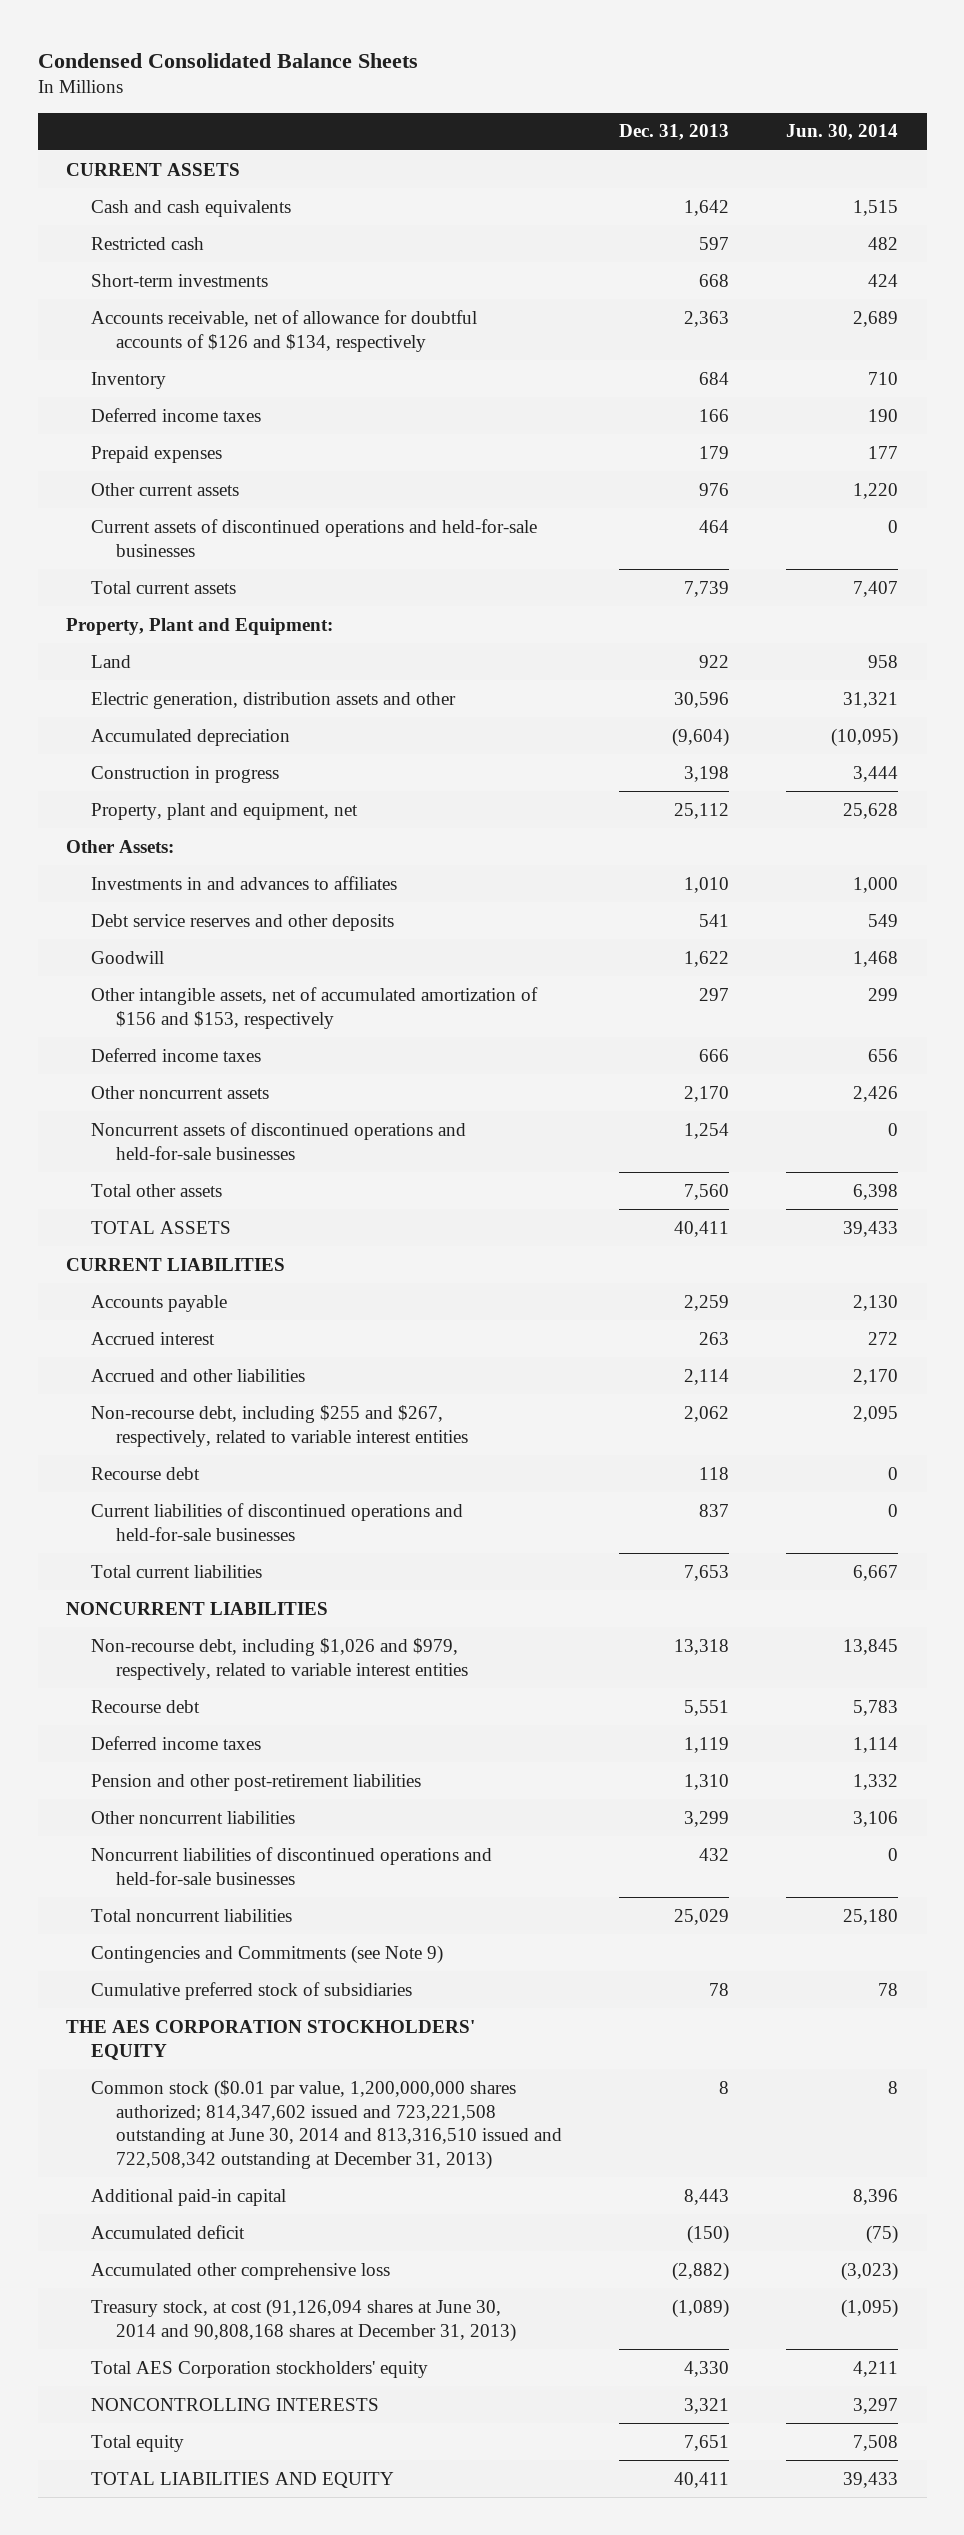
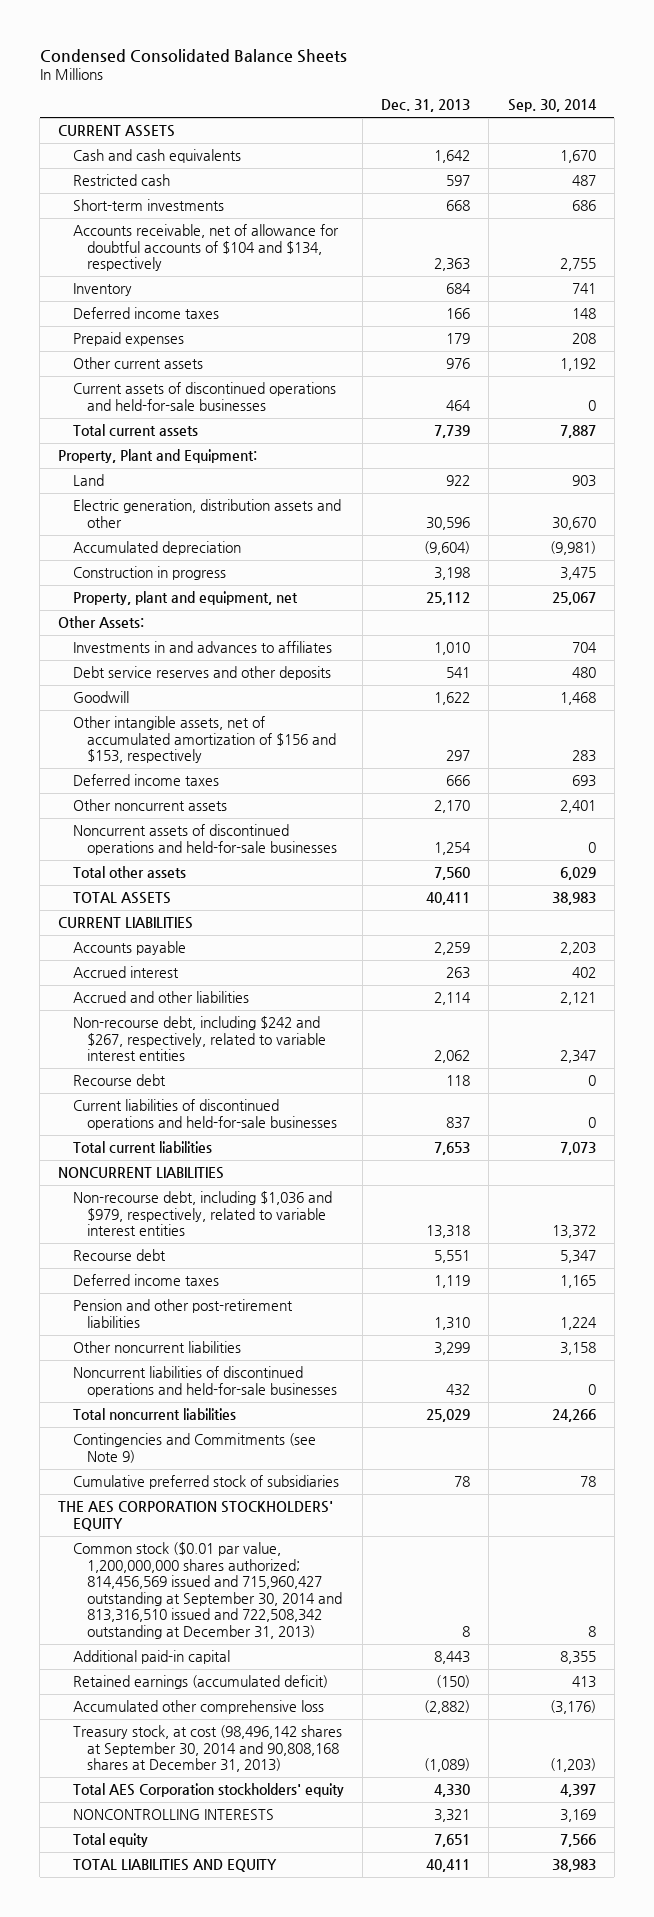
- | Dec. 31, 2013 | Jun. 30, 2014
+ | Dec. 31, 2013 | Sep. 30, 2014
- Accounts receivable, net of allowance for doubtful accounts of $126 and $134, respectively | 2,363 | 2,689
+ Accounts receivable, net of allowance for doubtful accounts of $104 and $134, respectively | 2,363 | 2,755
- Non-recourse debt, including $255 and $267, respectively, related to variable interest entities | 2,062 | 2,095
+ Non-recourse debt, including $242 and $267, respectively, related to variable interest entities | 2,062 | 2,347
- Non-recourse debt, including $1,026 and $979, respectively, related to variable interest entities | 13,318 | 13,845
+ Non-recourse debt, including $1,036 and $979, respectively, related to variable interest entities | 13,318 | 13,372
- Common stock ($0.01 par value, 1,200,000,000 shares authorized; 814,347,602 issued and 723,221,508 outstanding at June 30, 2014 and 813,316,510 issued and 722,508,342 outstanding at December 31, 2013) | 8 | 8
+ Common stock ($0.01 par value, 1,200,000,000 shares authorized; 814,456,569 issued and 715,960,427 outstanding at September 30, 2014 and 813,316,510 issued and 722,508,342 outstanding at December 31, 2013) | 8 | 8
- Accumulated deficit | (150) | (75)
+ Retained earnings (accumulated deficit) | (150) | 413
- Treasury stock, at cost (91,126,094 shares at June 30, 2014 and 90,808,168 shares at December 31, 2013) | (1,089) | (1,095)
+ Treasury stock, at cost (98,496,142 shares at September 30, 2014 and 90,808,168 shares at December 31, 2013) | (1,089) | (1,203)

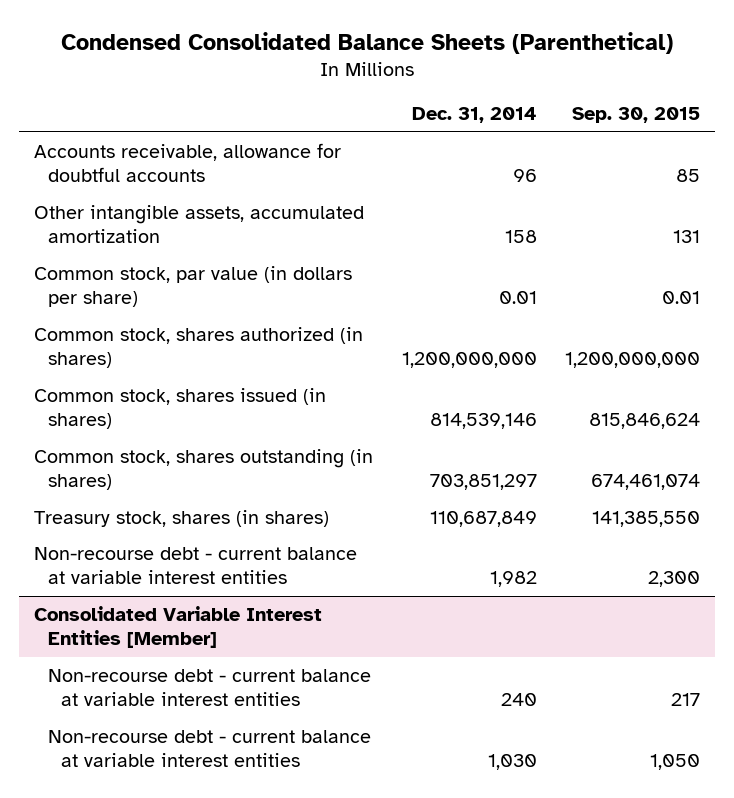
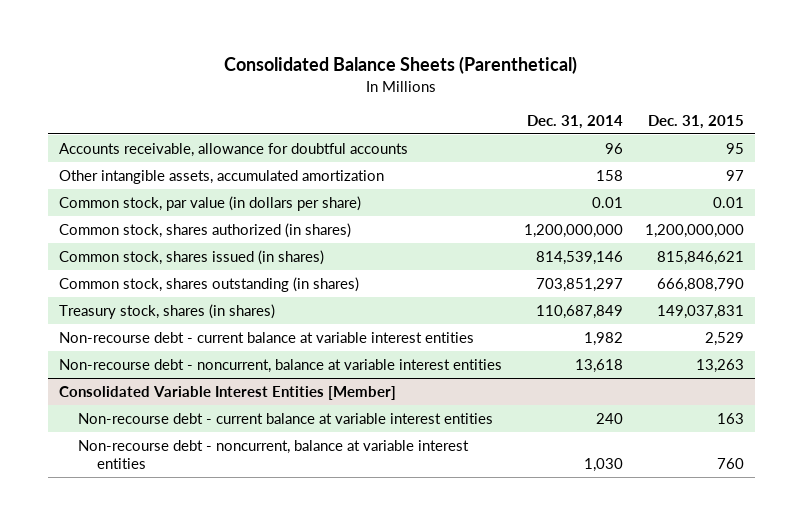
- Condensed Consolidated Balance Sheets (Parenthetical)
+ Consolidated Balance Sheets (Parenthetical)
- | Dec. 31, 2014 | Sep. 30, 2015
+ | Dec. 31, 2014 | Dec. 31, 2015
+ Non-recourse debt - noncurrent, balance at variable interest entities | 13,618 | 13,263
@ Consolidated Variable Interest Entities [Member]
- Non-recourse debt - current balance at variable interest entities | 1,030 | 1,050
+ Non-recourse debt - noncurrent, balance at variable interest entities | 1,030 | 760

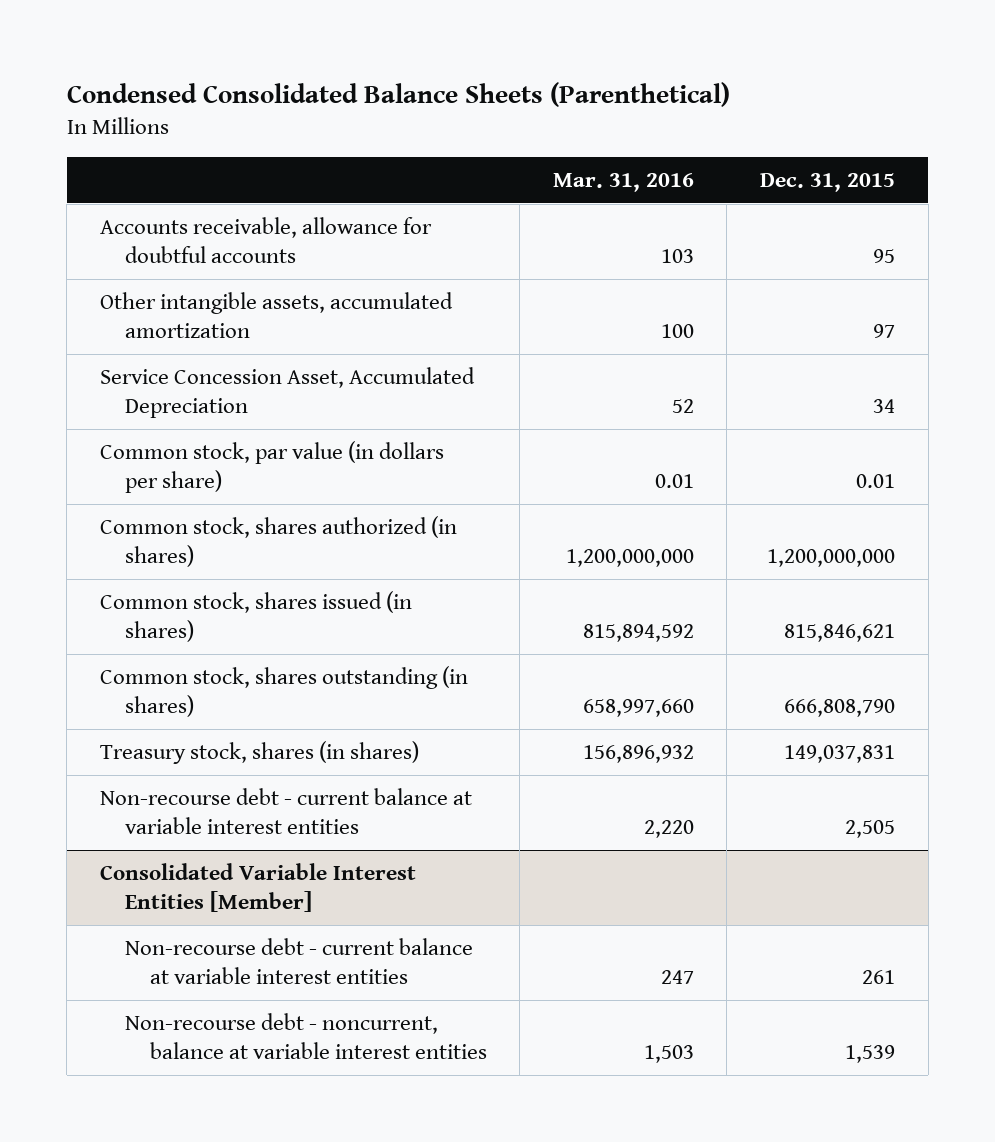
- Consolidated Balance Sheets (Parenthetical)
+ Condensed Consolidated Balance Sheets (Parenthetical)
- | Dec. 31, 2014 | Dec. 31, 2015
+ | Mar. 31, 2016 | Dec. 31, 2015
+ Service Concession Asset, Accumulated Depreciation | 52 | 34
- Non-recourse debt - current balance at variable interest entities | 1,982 | 2,529
- Non-recourse debt - noncurrent, balance at variable interest entities | 13,618 | 13,263
+ Non-recourse debt - current balance at variable interest entities | 2,220 | 2,505
@ Consolidated Variable Interest Entities [Member]
- Non-recourse debt - current balance at variable interest entities | 240 | 163
- Non-recourse debt - noncurrent, balance at variable interest entities | 1,030 | 760
+ Non-recourse debt - current balance at variable interest entities | 247 | 261
+ Non-recourse debt - noncurrent, balance at variable interest entities | 1,503 | 1,539

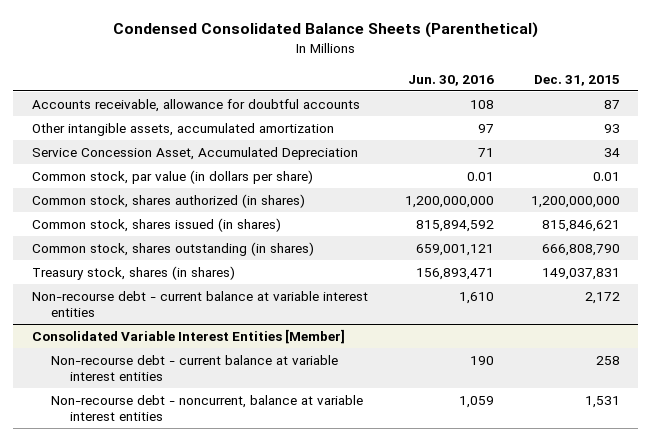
- | Mar. 31, 2016 | Dec. 31, 2015
+ | Jun. 30, 2016 | Dec. 31, 2015
- Accounts receivable, allowance for doubtful accounts | 103 | 95
- Other intangible assets, accumulated amortization | 100 | 97
+ Accounts receivable, allowance for doubtful accounts | 108 | 87
+ Other intangible assets, accumulated amortization | 97 | 93
- Non-recourse debt - current balance at variable interest entities | 2,220 | 2,505
+ Non-recourse debt - current balance at variable interest entities | 1,610 | 2,172
@ Consolidated Variable Interest Entities [Member]
- Non-recourse debt - current balance at variable interest entities | 247 | 261
- Non-recourse debt - noncurrent, balance at variable interest entities | 1,503 | 1,539
+ Non-recourse debt - current balance at variable interest entities | 190 | 258
+ Non-recourse debt - noncurrent, balance at variable interest entities | 1,059 | 1,531

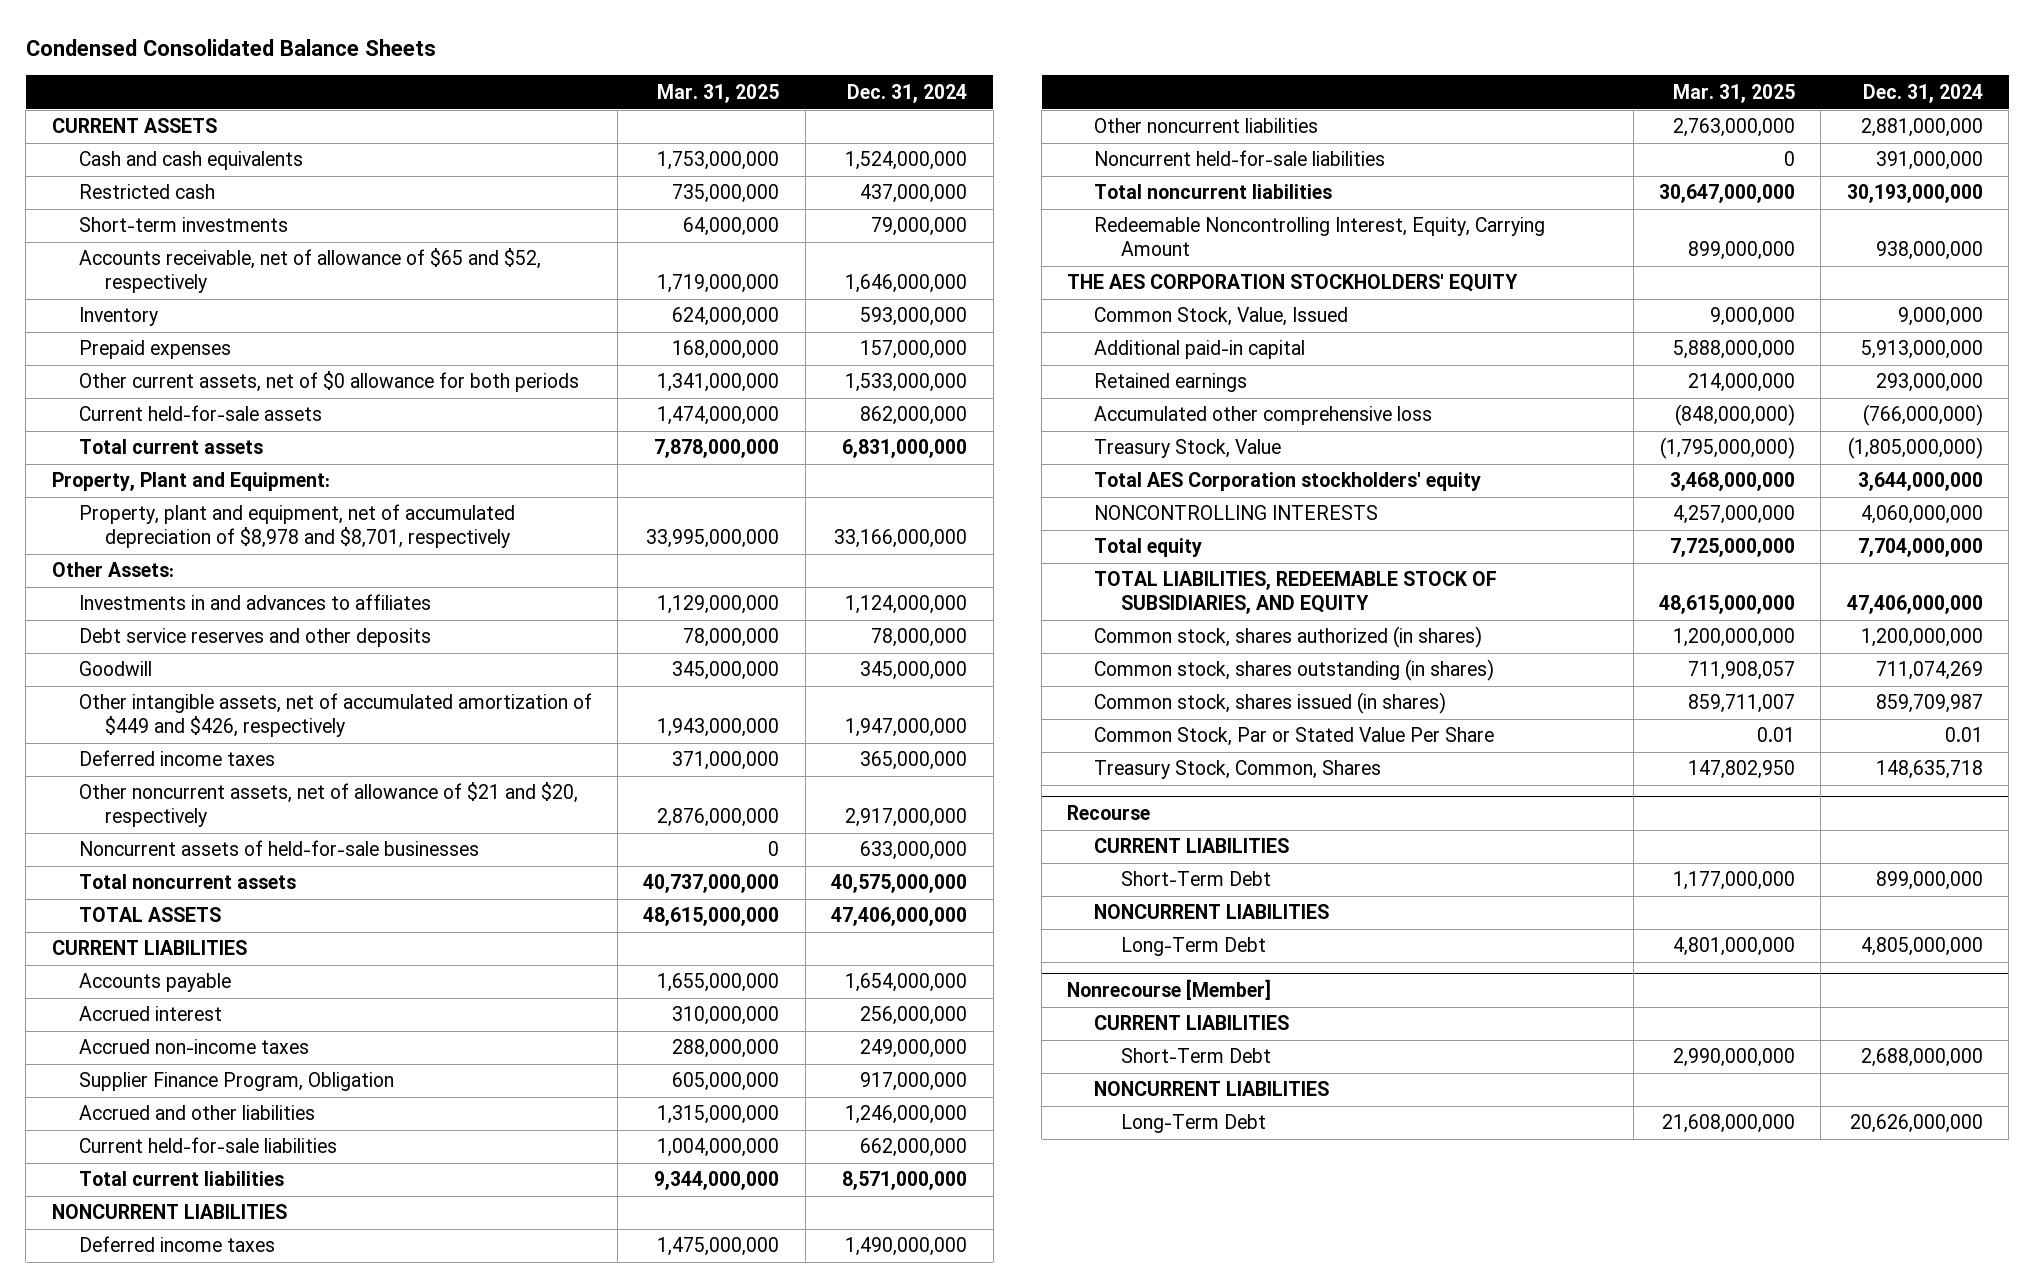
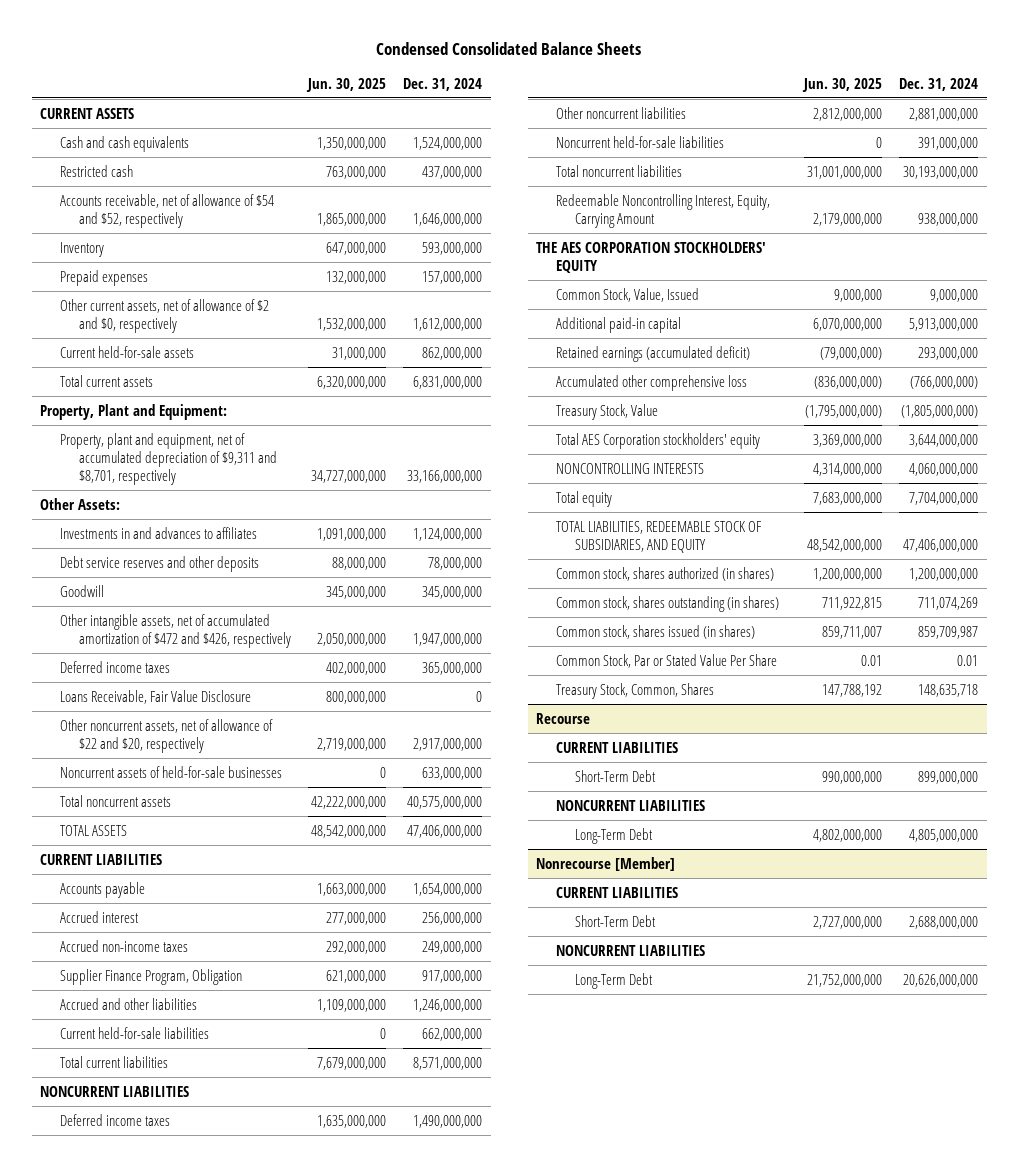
- | Mar. 31, 2025 | Dec. 31, 2024
+ | Jun. 30, 2025 | Dec. 31, 2024
- Short-term investments | 64,000,000 | 79,000,000
- Accounts receivable, net of allowance of $65 and $52, respectively | 1,719,000,000 | 1,646,000,000
+ Accounts receivable, net of allowance of $54 and $52, respectively | 1,865,000,000 | 1,646,000,000
- Other current assets, net of $0 allowance for both periods | 1,341,000,000 | 1,533,000,000
+ Other current assets, net of allowance of $2 and $0, respectively | 1,532,000,000 | 1,612,000,000
- Property, plant and equipment, net of accumulated depreciation of $8,978 and $8,701, respectively | 33,995,000,000 | 33,166,000,000
+ Property, plant and equipment, net of accumulated depreciation of $9,311 and $8,701, respectively | 34,727,000,000 | 33,166,000,000
- Other intangible assets, net of accumulated amortization of $449 and $426, respectively | 1,943,000,000 | 1,947,000,000
+ Other intangible assets, net of accumulated amortization of $472 and $426, respectively | 2,050,000,000 | 1,947,000,000
- Other noncurrent assets, net of allowance of $21 and $20, respectively | 2,876,000,000 | 2,917,000,000
+ Loans Receivable, Fair Value Disclosure | 800,000,000 | 0
+ Other noncurrent assets, net of allowance of $22 and $20, respectively | 2,719,000,000 | 2,917,000,000
- Retained earnings | 214,000,000 | 293,000,000
+ Retained earnings (accumulated deficit) | (79,000,000) | 293,000,000

